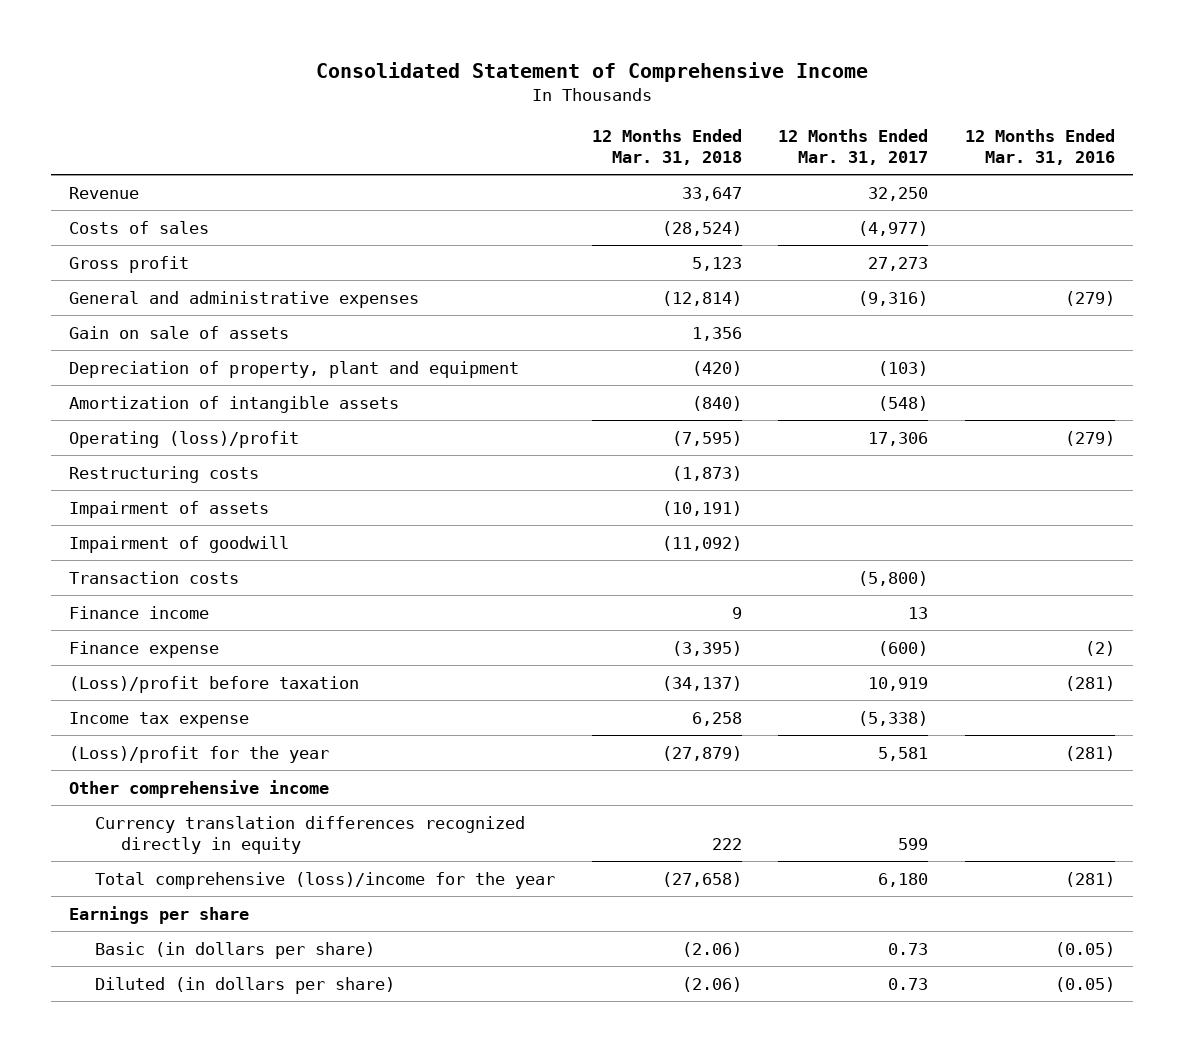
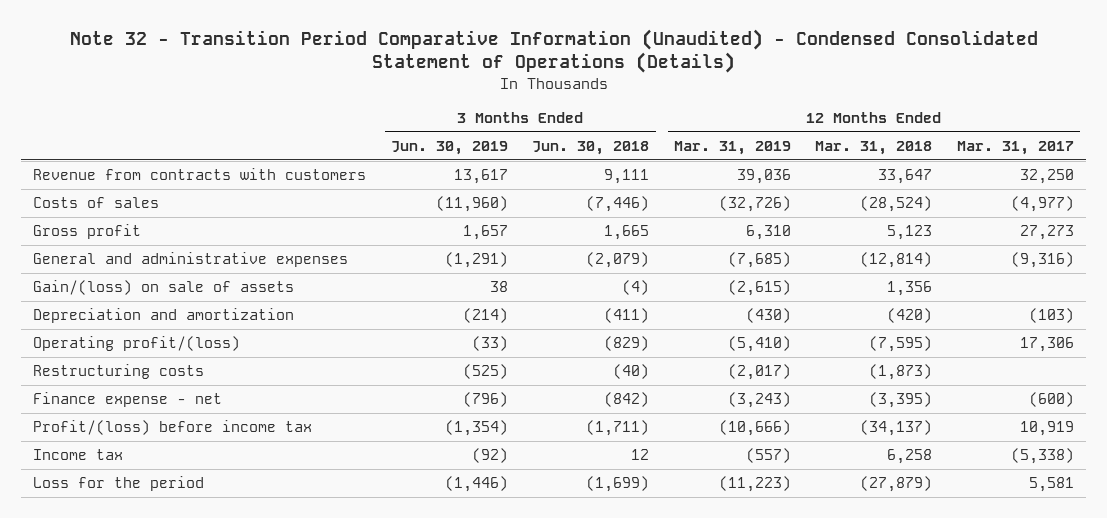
- Consolidated Statement of Comprehensive Income
+ Note 32 - Transition Period Comparative Information (Unaudited) - Condensed Consolidated Statement of Operations (Details)
- | 12 Months Ended Mar. 31, 2018 | 12 Months Ended Mar. 31, 2017 | 12 Months Ended Mar. 31, 2016
+ | 3 Months Ended Jun. 30, 2019 | 3 Months Ended Jun. 30, 2018 | 12 Months Ended Mar. 31, 2019 | 12 Months Ended Mar. 31, 2018 | 12 Months Ended Mar. 31, 2017
- Revenue | 33,647 | 32,250 |
+ Revenue from contracts with customers | 13,617 | 9,111 | 39,036 | 33,647 | 32,250
- Gain on sale of assets | 1,356 | |
- Depreciation of property, plant and equipment | (420) | (103) |
- Amortization of intangible assets | (840) | (548) |
- Operating (loss)/profit | (7,595) | 17,306 | (279)
+ Gain/(loss) on sale of assets | 38 | (4) | (2,615) | 1,356 |
+ Depreciation and amortization | (214) | (411) | (430) | (420) | (103)
+ Operating profit/(loss) | (33) | (829) | (5,410) | (7,595) | 17,306
- Impairment of assets | (10,191) | |
- Impairment of goodwill | (11,092) | |
- Transaction costs | | (5,800) |
- Finance income | 9 | 13 |
- Finance expense | (3,395) | (600) | (2)
- (Loss)/profit before taxation | (34,137) | 10,919 | (281)
- Income tax expense | 6,258 | (5,338) |
- (Loss)/profit for the year | (27,879) | 5,581 | (281)
- Other comprehensive income
- Currency translation differences recognized directly in equity | 222 | 599 |
- Total comprehensive (loss)/income for the year | (27,658) | 6,180 | (281)
- Earnings per share
- Basic (in dollars per share) | (2.06) | 0.73 | (0.05)
- Diluted (in dollars per share) | (2.06) | 0.73 | (0.05)
+ Finance expense - net | (796) | (842) | (3,243) | (3,395) | (600)
+ Profit/(loss) before income tax | (1,354) | (1,711) | (10,666) | (34,137) | 10,919
+ Income tax | (92) | 12 | (557) | 6,258 | (5,338)
+ Loss for the period | (1,446) | (1,699) | (11,223) | (27,879) | 5,581

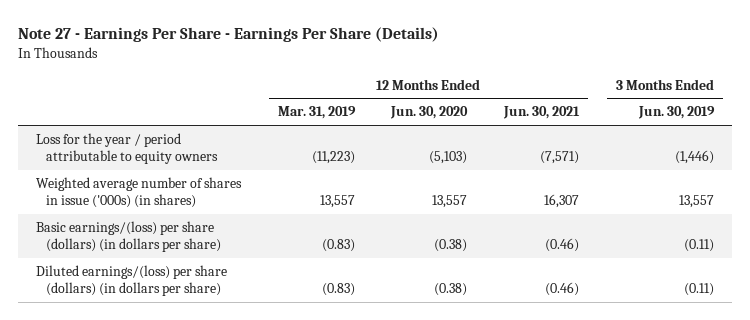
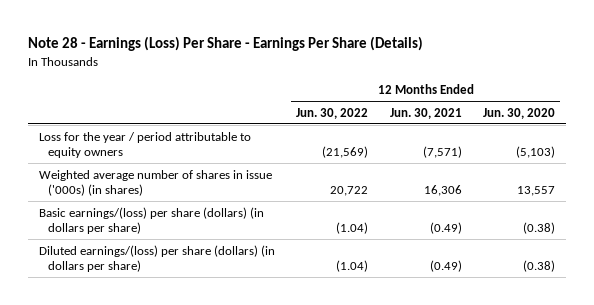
- Note 27 - Earnings Per Share - Earnings Per Share (Details)
+ Note 28 - Earnings (Loss) Per Share - Earnings Per Share (Details)
- | 12 Months Ended Mar. 31, 2019 | 12 Months Ended Jun. 30, 2020 | 12 Months Ended Jun. 30, 2021 | 3 Months Ended Jun. 30, 2019
+ | 12 Months Ended Jun. 30, 2022 | 12 Months Ended Jun. 30, 2021 | 12 Months Ended Jun. 30, 2020
- Weighted average number of shares in issue ('000s) (in shares) | 13,557 | 13,557 | 16,307 | 13,557
- Basic earnings/(loss) per share (dollars) (in dollars per share) | (0.83) | (0.38) | (0.46) | (0.11)
- Diluted earnings/(loss) per share (dollars) (in dollars per share) | (0.83) | (0.38) | (0.46) | (0.11)
+ Weighted average number of shares in issue ('000s) (in shares) | 20,722 | 16,306 | 13,557
+ Basic earnings/(loss) per share (dollars) (in dollars per share) | (1.04) | (0.49) | (0.38)
+ Diluted earnings/(loss) per share (dollars) (in dollars per share) | (1.04) | (0.49) | (0.38)

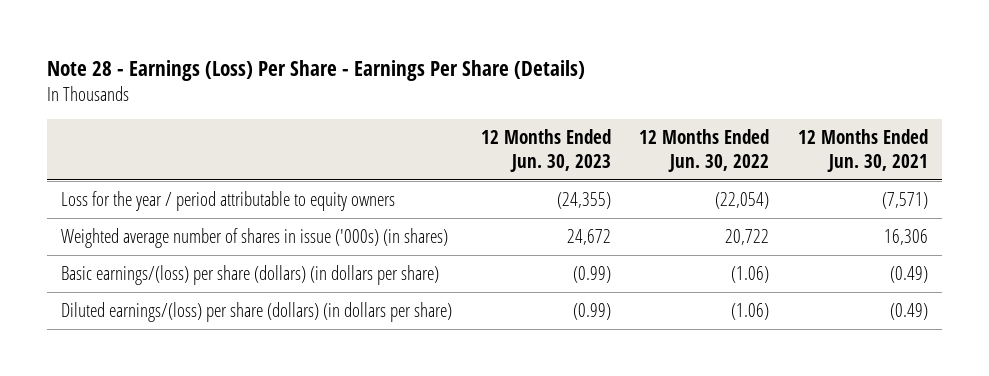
- | 12 Months Ended Jun. 30, 2022 | 12 Months Ended Jun. 30, 2021 | 12 Months Ended Jun. 30, 2020
+ | 12 Months Ended Jun. 30, 2023 | 12 Months Ended Jun. 30, 2022 | 12 Months Ended Jun. 30, 2021
- Loss for the year / period attributable to equity owners | (21,569) | (7,571) | (5,103)
+ Loss for the year / period attributable to equity owners | (24,355) | (22,054) | (7,571)
- Basic earnings/(loss) per share (dollars) (in dollars per share) | (1.04) | (0.49) | (0.38)
- Diluted earnings/(loss) per share (dollars) (in dollars per share) | (1.04) | (0.49) | (0.38)
+ Basic earnings/(loss) per share (dollars) (in dollars per share) | (0.99) | (1.06) | (0.49)
+ Diluted earnings/(loss) per share (dollars) (in dollars per share) | (0.99) | (1.06) | (0.49)

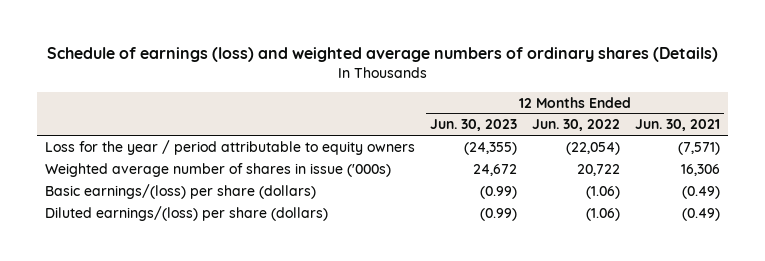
- Note 28 - Earnings (Loss) Per Share - Earnings Per Share (Details)
+ Schedule of earnings (loss) and weighted average numbers of ordinary shares (Details)
- Weighted average number of shares in issue ('000s) (in shares) | 24,672 | 20,722 | 16,306
- Basic earnings/(loss) per share (dollars) (in dollars per share) | (0.99) | (1.06) | (0.49)
- Diluted earnings/(loss) per share (dollars) (in dollars per share) | (0.99) | (1.06) | (0.49)
+ Weighted average number of shares in issue ('000s) | 24,672 | 20,722 | 16,306
+ Basic earnings/(loss) per share (dollars) | (0.99) | (1.06) | (0.49)
+ Diluted earnings/(loss) per share (dollars) | (0.99) | (1.06) | (0.49)

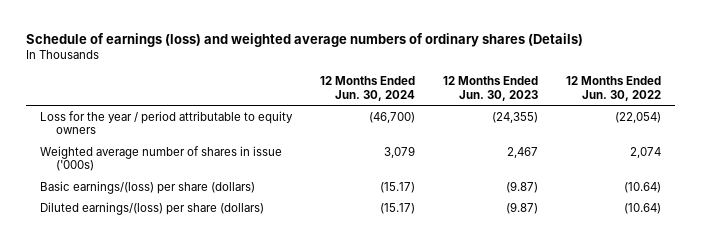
- | 12 Months Ended Jun. 30, 2023 | 12 Months Ended Jun. 30, 2022 | 12 Months Ended Jun. 30, 2021
+ | 12 Months Ended Jun. 30, 2024 | 12 Months Ended Jun. 30, 2023 | 12 Months Ended Jun. 30, 2022
- Weighted average number of shares in issue ('000s) | 24,672 | 20,722 | 16,306
- Basic earnings/(loss) per share (dollars) | (0.99) | (1.06) | (0.49)
- Diluted earnings/(loss) per share (dollars) | (0.99) | (1.06) | (0.49)
+ Weighted average number of shares in issue ('000s) | 3,079 | 2,467 | 2,074
+ Basic earnings/(loss) per share (dollars) | (15.17) | (9.87) | (10.64)
+ Diluted earnings/(loss) per share (dollars) | (15.17) | (9.87) | (10.64)

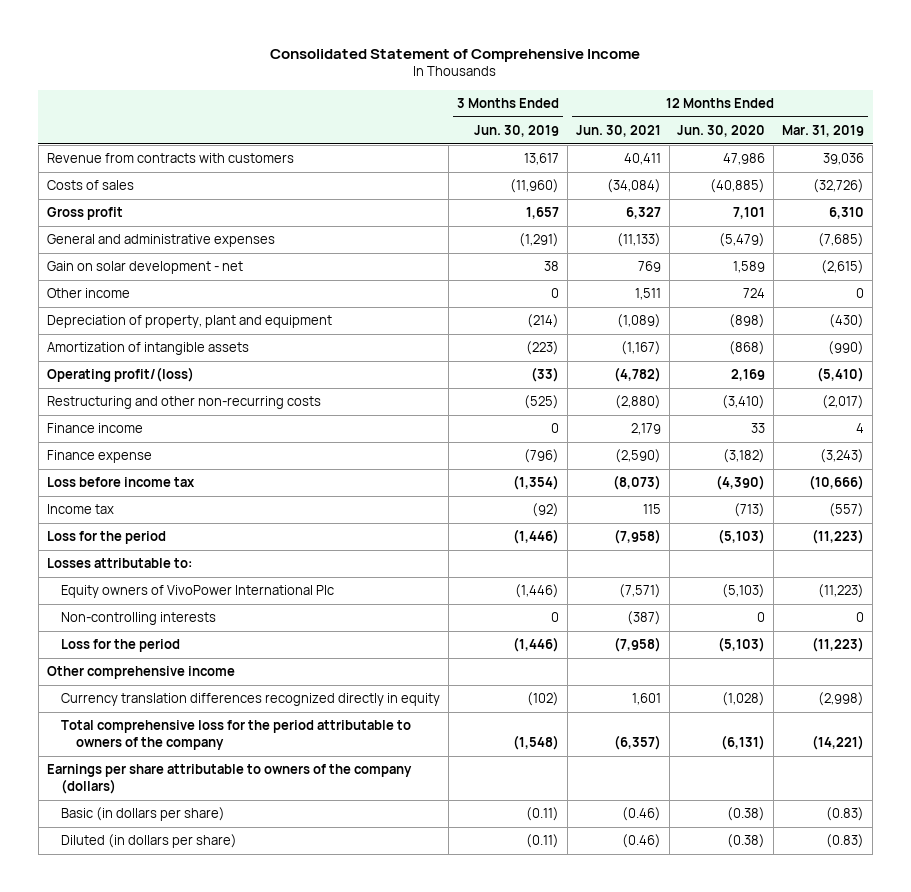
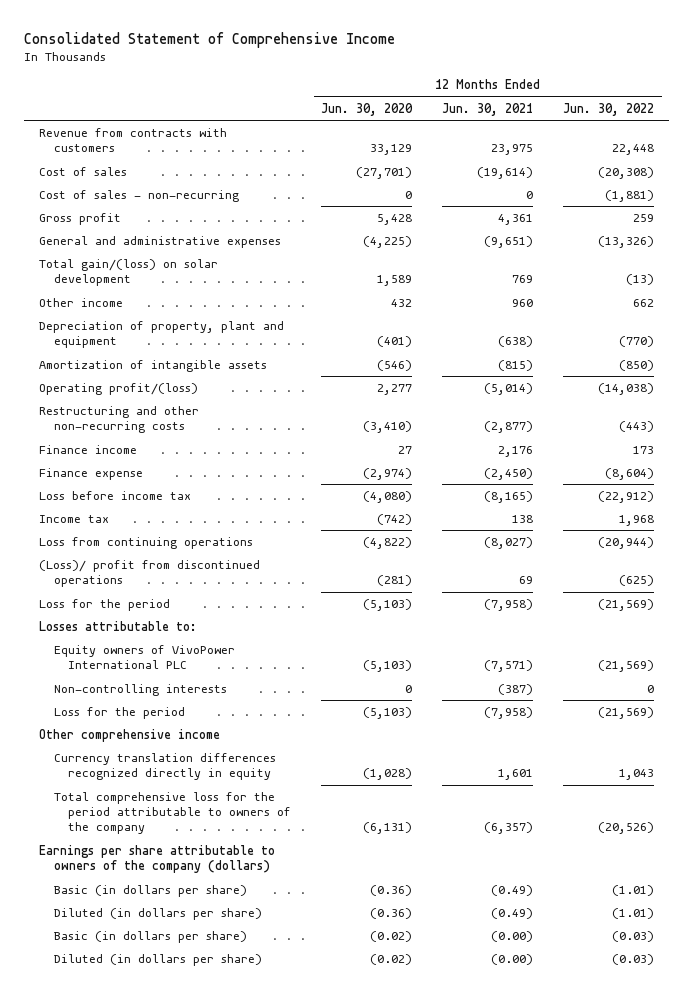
- | 3 Months Ended Jun. 30, 2019 | 12 Months Ended Jun. 30, 2021 | 12 Months Ended Jun. 30, 2020 | 12 Months Ended Mar. 31, 2019
+ | 12 Months Ended Jun. 30, 2020 | 12 Months Ended Jun. 30, 2021 | 12 Months Ended Jun. 30, 2022
- Revenue from contracts with customers | 13,617 | 40,411 | 47,986 | 39,036
- Costs of sales | (11,960) | (34,084) | (40,885) | (32,726)
- Gross profit | 1,657 | 6,327 | 7,101 | 6,310
- General and administrative expenses | (1,291) | (11,133) | (5,479) | (7,685)
- Gain on solar development - net | 38 | 769 | 1,589 | (2,615)
- Other income | 0 | 1,511 | 724 | 0
- Depreciation of property, plant and equipment | (214) | (1,089) | (898) | (430)
- Amortization of intangible assets | (223) | (1,167) | (868) | (990)
- Operating profit/(loss) | (33) | (4,782) | 2,169 | (5,410)
- Restructuring and other non-recurring costs | (525) | (2,880) | (3,410) | (2,017)
- Finance income | 0 | 2,179 | 33 | 4
- Finance expense | (796) | (2,590) | (3,182) | (3,243)
- Loss before income tax | (1,354) | (8,073) | (4,390) | (10,666)
- Income tax | (92) | 115 | (713) | (557)
+ Revenue from contracts with customers | 33,129 | 23,975 | 22,448
+ Cost of sales | (27,701) | (19,614) | (20,308)
+ Cost of sales - non-recurring | 0 | 0 | (1,881)
+ Gross profit | 5,428 | 4,361 | 259
+ General and administrative expenses | (4,225) | (9,651) | (13,326)
+ Total gain/(loss) on solar development | 1,589 | 769 | (13)
+ Other income | 432 | 960 | 662
+ Depreciation of property, plant and equipment | (401) | (638) | (770)
+ Amortization of intangible assets | (546) | (815) | (850)
+ Operating profit/(loss) | 2,277 | (5,014) | (14,038)
+ Restructuring and other non-recurring costs | (3,410) | (2,877) | (443)
+ Finance income | 27 | 2,176 | 173
+ Finance expense | (2,974) | (2,450) | (8,604)
+ Loss before income tax | (4,080) | (8,165) | (22,912)
+ Income tax | (742) | 138 | 1,968
+ Loss from continuing operations | (4,822) | (8,027) | (20,944)
+ (Loss)/ profit from discontinued operations | (281) | 69 | (625)
- Equity owners of VivoPower International Plc | (1,446) | (7,571) | (5,103) | (11,223)
+ Equity owners of VivoPower International PLC | (5,103) | (7,571) | (21,569)
- Basic (in dollars per share) | (0.11) | (0.46) | (0.38) | (0.83)
- Diluted (in dollars per share) | (0.11) | (0.46) | (0.38) | (0.83)
+ Basic (in dollars per share) | (0.36) | (0.49) | (1.01)
+ Diluted (in dollars per share) | (0.36) | (0.49) | (1.01)
+ Basic (in dollars per share) | (0.02) | (0.00) | (0.03)
+ Diluted (in dollars per share) | (0.02) | (0.00) | (0.03)

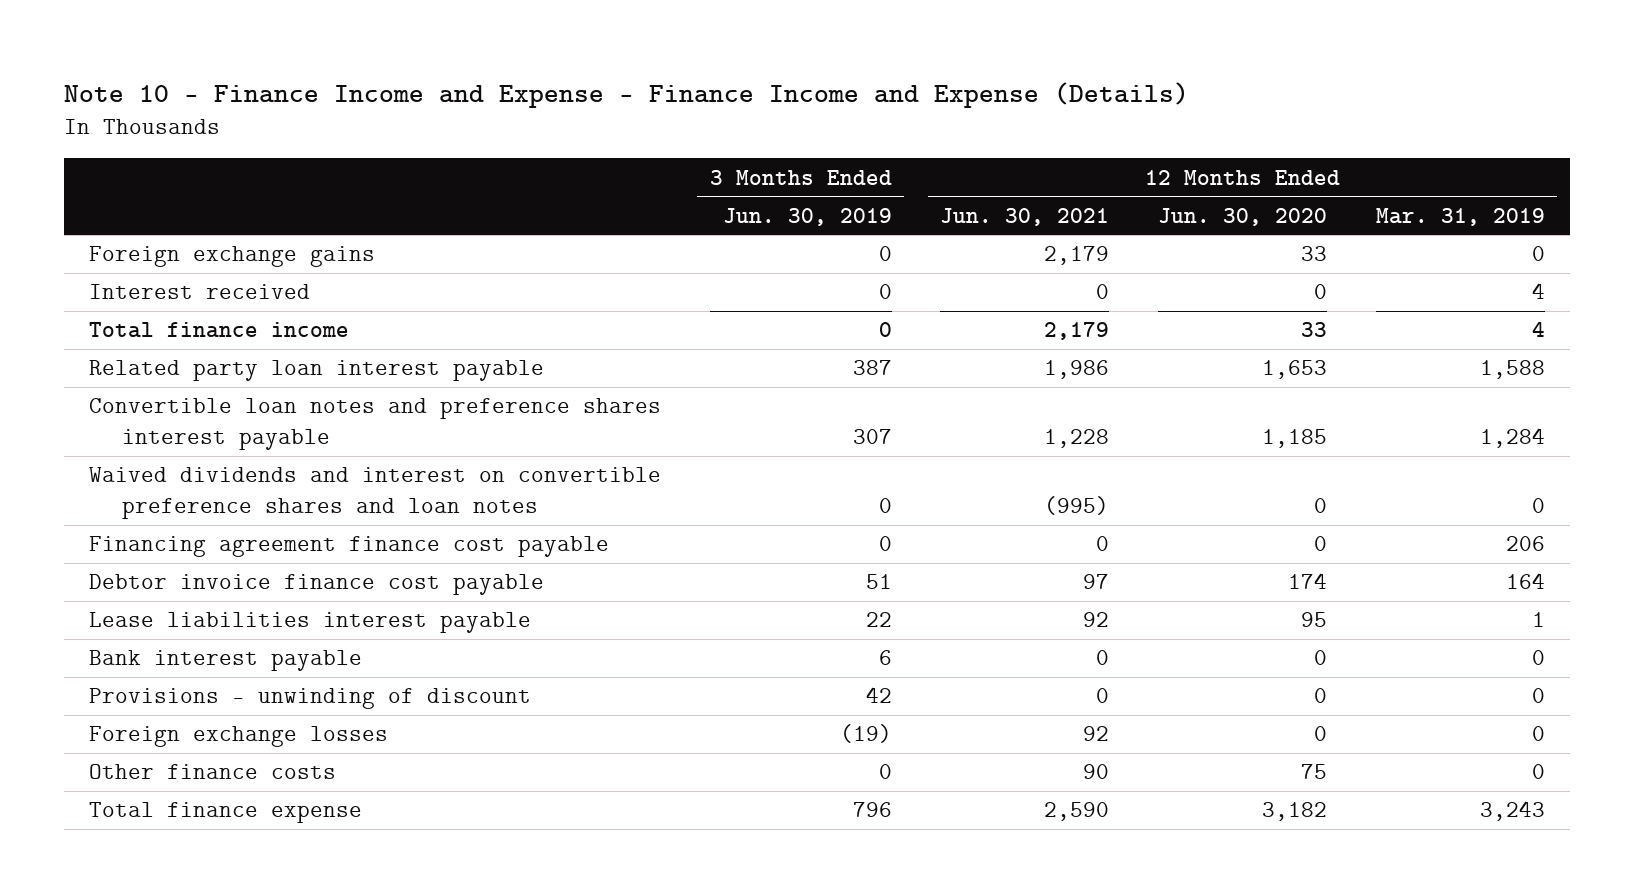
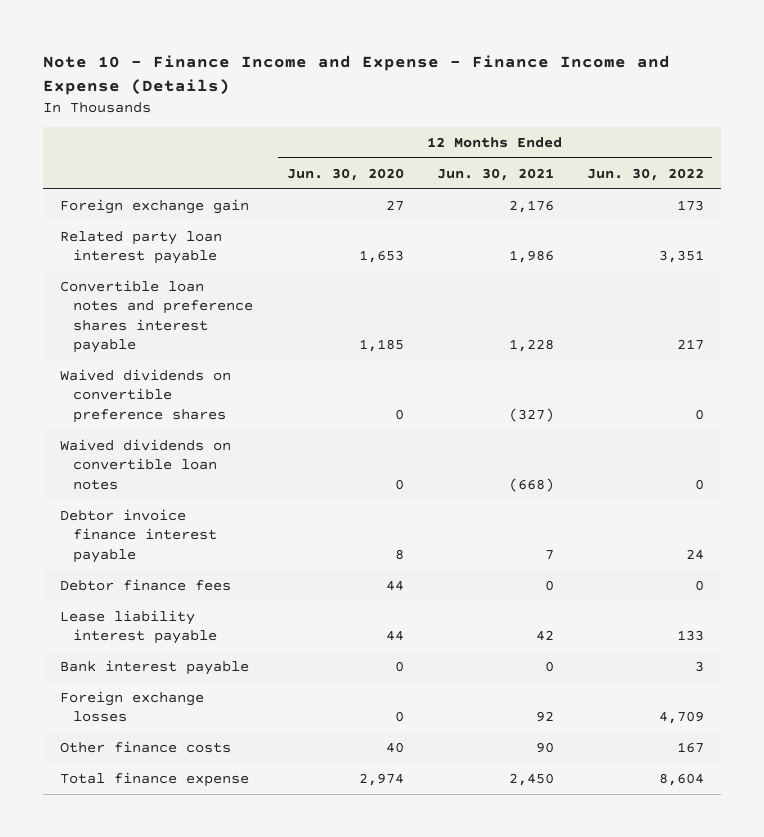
- | 3 Months Ended Jun. 30, 2019 | 12 Months Ended Jun. 30, 2021 | 12 Months Ended Jun. 30, 2020 | 12 Months Ended Mar. 31, 2019
+ | 12 Months Ended Jun. 30, 2020 | 12 Months Ended Jun. 30, 2021 | 12 Months Ended Jun. 30, 2022
- Foreign exchange gains | 0 | 2,179 | 33 | 0
- Interest received | 0 | 0 | 0 | 4
- Total finance income | 0 | 2,179 | 33 | 4
+ Foreign exchange gain | 27 | 2,176 | 173
- Waived dividends and interest on convertible preference shares and loan notes | 0 | (995) | 0 | 0
- Financing agreement finance cost payable | 0 | 0 | 0 | 206
- Debtor invoice finance cost payable | 51 | 97 | 174 | 164
- Lease liabilities interest payable | 22 | 92 | 95 | 1
+ Waived dividends on convertible preference shares | 0 | (327) | 0
+ Waived dividends on convertible loan notes | 0 | (668) | 0
+ Debtor invoice finance interest payable | 8 | 7 | 24
+ Debtor finance fees | 44 | 0 | 0
+ Lease liability interest payable | 44 | 42 | 133
- Provisions - unwinding of discount | 42 | 0 | 0 | 0
- Other finance costs | 0 | 90 | 75 | 0
- Total finance expense | 796 | 2,590 | 3,182 | 3,243
+ Other finance costs | 40 | 90 | 167
+ Total finance expense | 2,974 | 2,450 | 8,604

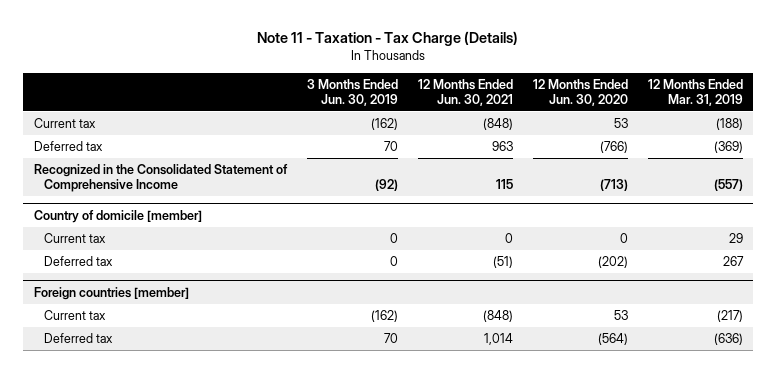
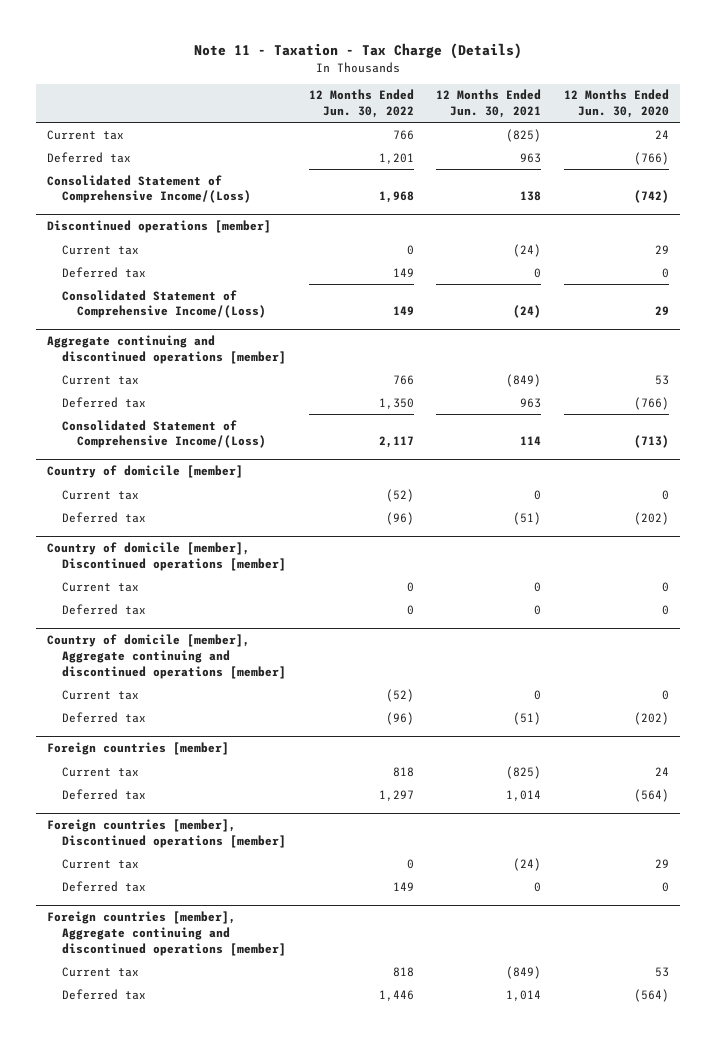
- | 3 Months Ended Jun. 30, 2019 | 12 Months Ended Jun. 30, 2021 | 12 Months Ended Jun. 30, 2020 | 12 Months Ended Mar. 31, 2019
+ | 12 Months Ended Jun. 30, 2022 | 12 Months Ended Jun. 30, 2021 | 12 Months Ended Jun. 30, 2020
- Current tax | (162) | (848) | 53 | (188)
+ Current tax | 766 | (825) | 24
- Recognized in the Consolidated Statement of Comprehensive Income | (92) | 115 | (713) | (557)
+ Consolidated Statement of Comprehensive Income/(Loss) | 1,968 | 138 | (742)
+ Discontinued operations [member]
+ Current tax | 0 | (24) | 29
+ Deferred tax | 149 | 0 | 0
+ Consolidated Statement of Comprehensive Income/(Loss) | 149 | (24) | 29
+ Aggregate continuing and discontinued operations [member]
+ Current tax | 766 | (849) | 53
+ Deferred tax | 1,350 | 963 | (766)
+ Consolidated Statement of Comprehensive Income/(Loss) | 2,117 | 114 | (713)
+ Country of domicile [member], Discontinued operations [member]
+ Current tax | 0 | 0 | 0
+ Deferred tax | 0 | 0 | 0
+ Country of domicile [member], Aggregate continuing and discontinued operations [member]
+ Current tax | (52) | 0 | 0
+ Deferred tax | (96) | (51) | (202)
@ Foreign countries [member]
- Current tax | (162) | (848) | 53 | (217)
+ Current tax | 818 | (825) | 24
+ Foreign countries [member], Discontinued operations [member]
+ Current tax | 0 | (24) | 29
+ Deferred tax | 149 | 0 | 0
+ Foreign countries [member], Aggregate continuing and discontinued operations [member]
+ Current tax | 818 | (849) | 53
+ Deferred tax | 1,446 | 1,014 | (564)

